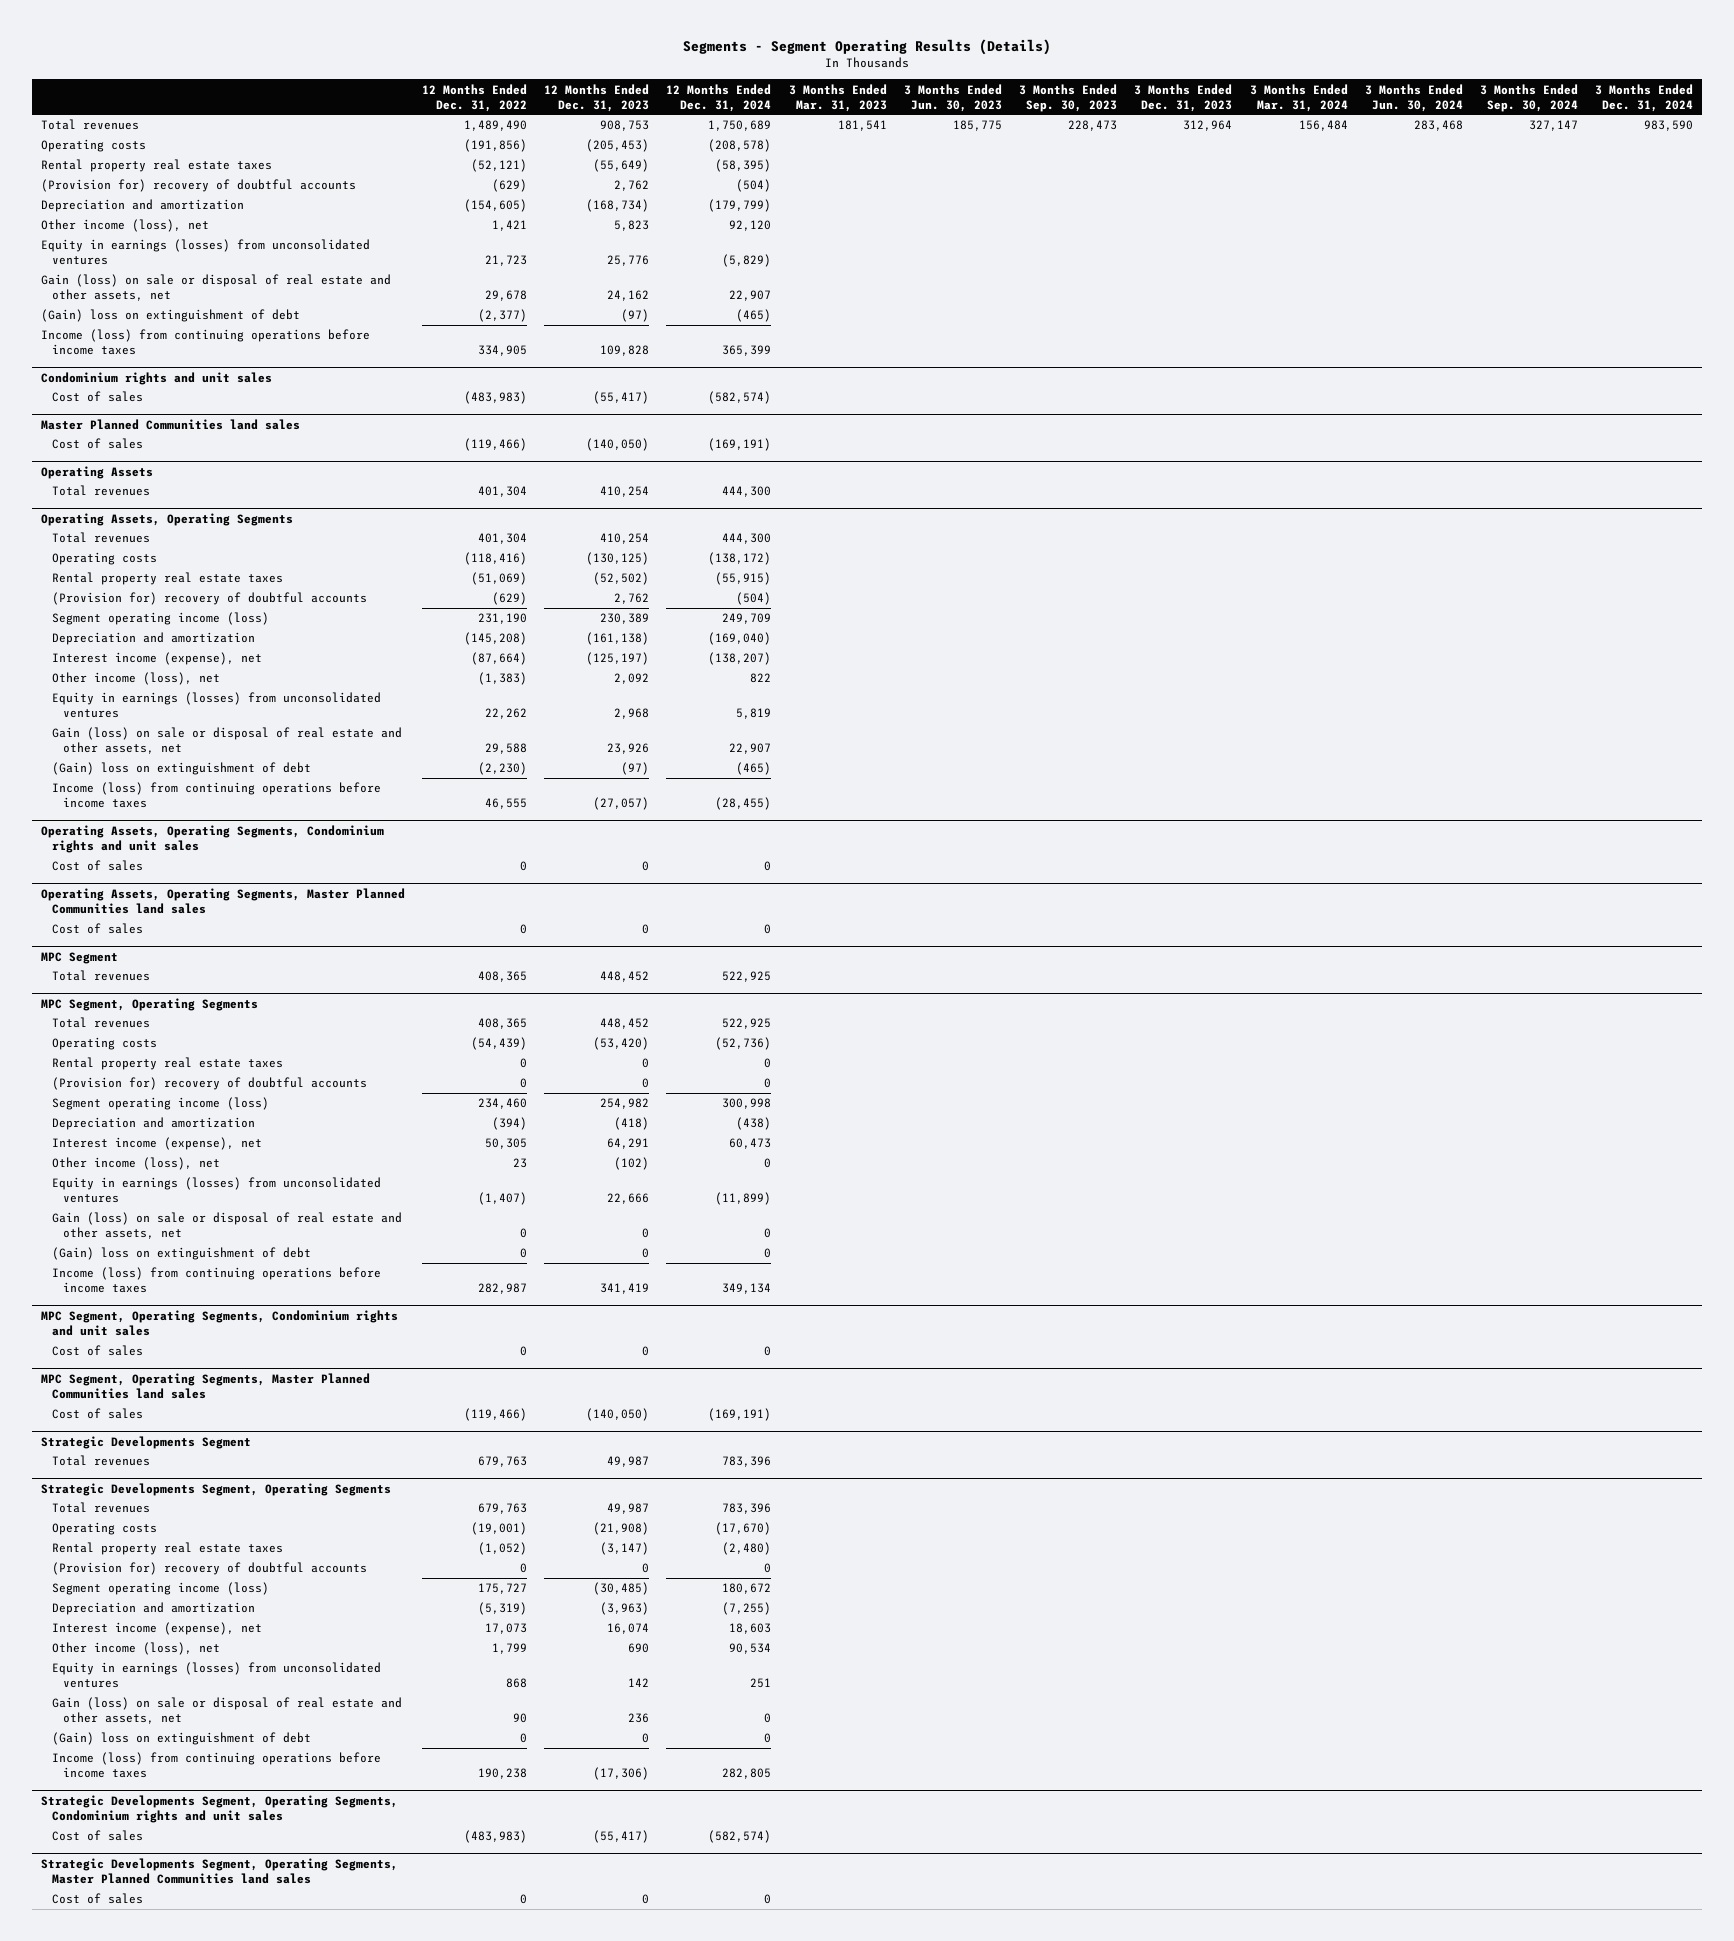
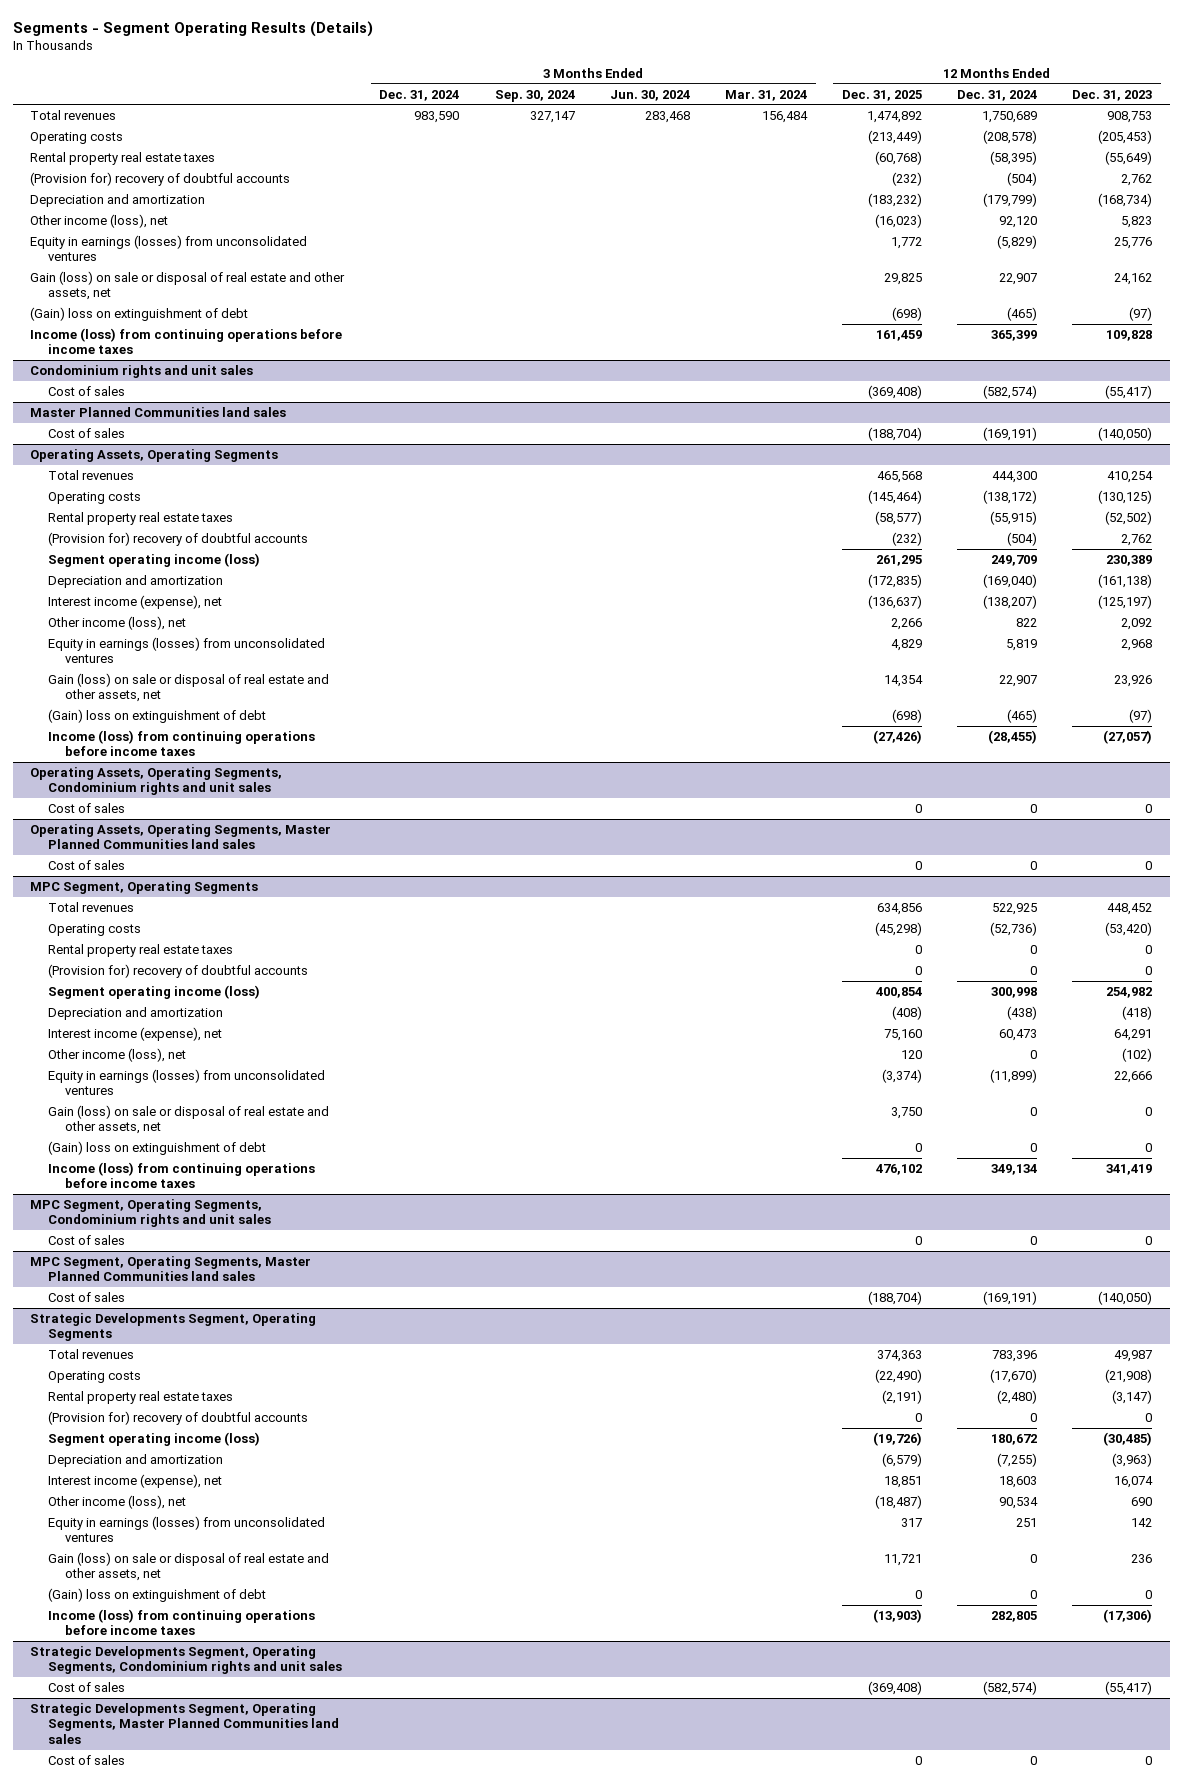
- | 12 Months Ended Dec. 31, 2022 | 12 Months Ended Dec. 31, 2023 | 12 Months Ended Dec. 31, 2024 | 3 Months Ended Mar. 31, 2023 | 3 Months Ended Jun. 30, 2023 | 3 Months Ended Sep. 30, 2023 | 3 Months Ended Dec. 31, 2023 | 3 Months Ended Mar. 31, 2024 | 3 Months Ended Jun. 30, 2024 | 3 Months Ended Sep. 30, 2024 | 3 Months Ended Dec. 31, 2024
+ | 3 Months Ended Dec. 31, 2024 | 3 Months Ended Sep. 30, 2024 | 3 Months Ended Jun. 30, 2024 | 3 Months Ended Mar. 31, 2024 | 12 Months Ended Dec. 31, 2025 | 12 Months Ended Dec. 31, 2024 | 12 Months Ended Dec. 31, 2023
- Operating Assets
- Total revenues | 401,304 | 410,254 | 444,300 | | | | | | | |
- MPC Segment
- Total revenues | 408,365 | 448,452 | 522,925 | | | | | | | |
- Strategic Developments Segment
- Total revenues | 679,763 | 49,987 | 783,396 | | | | | | | |

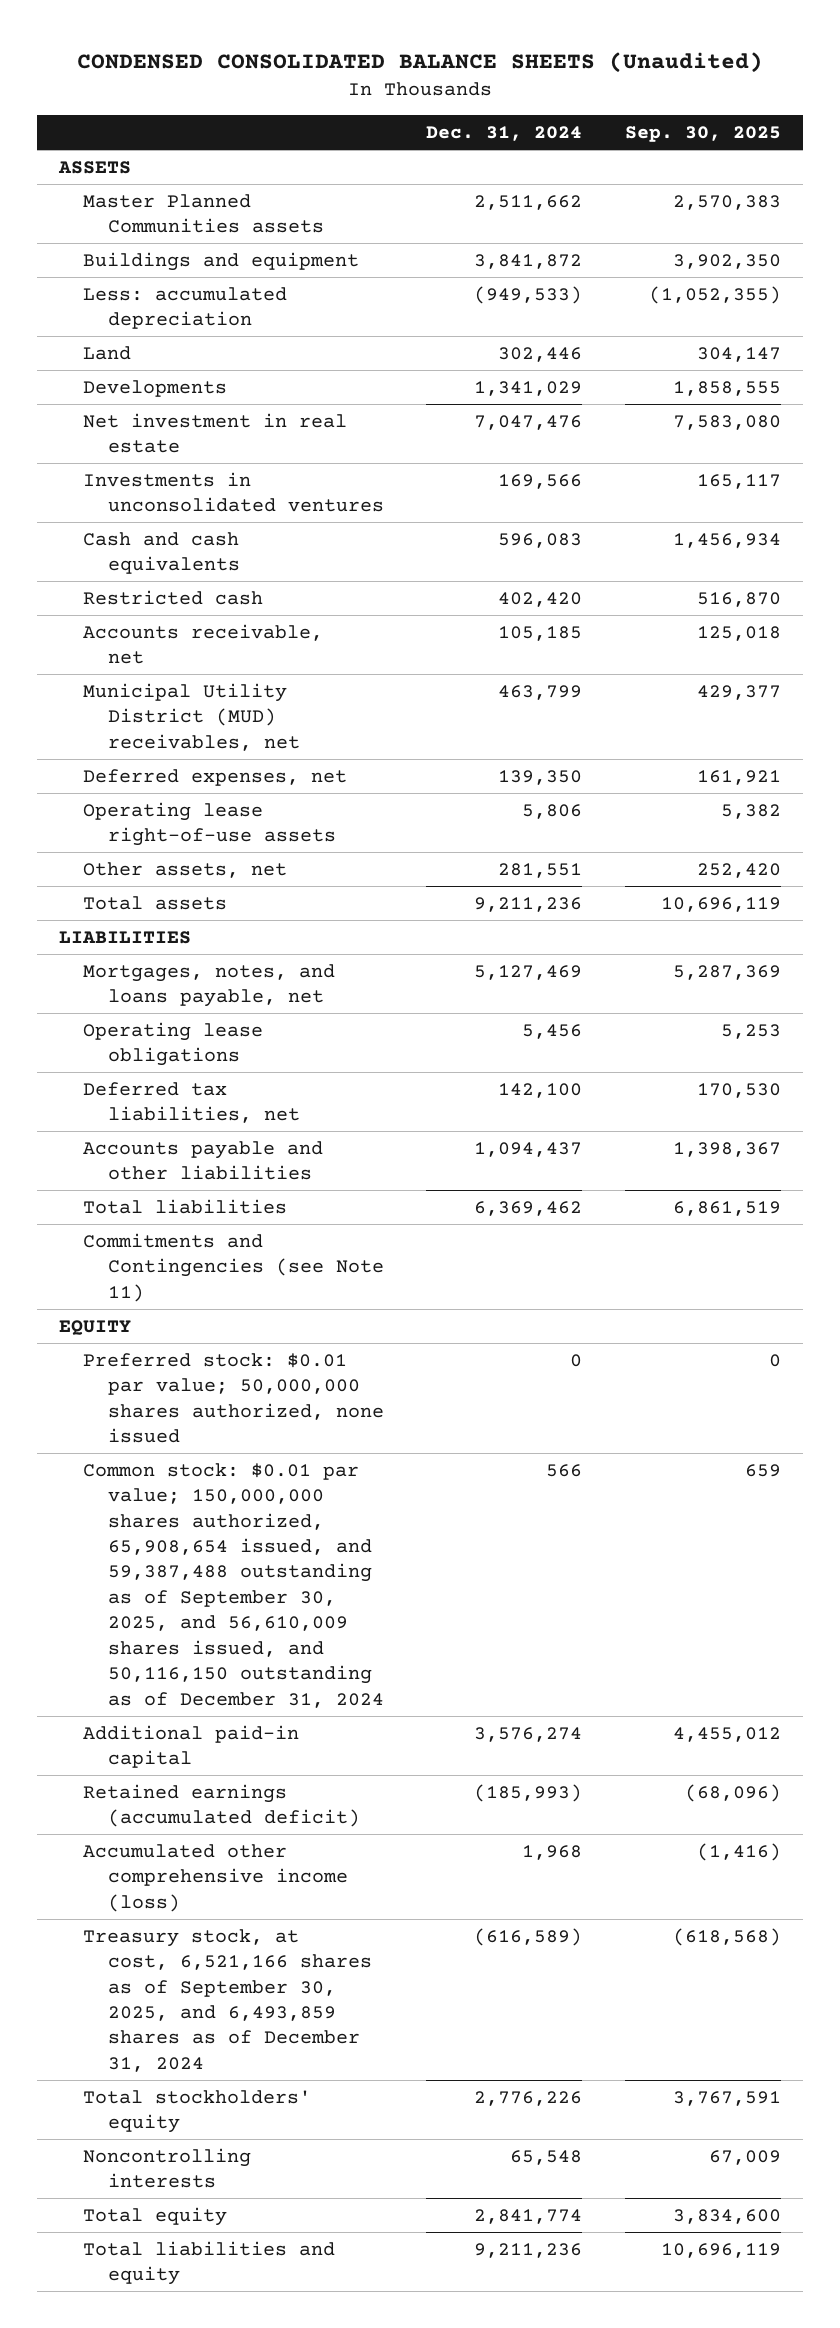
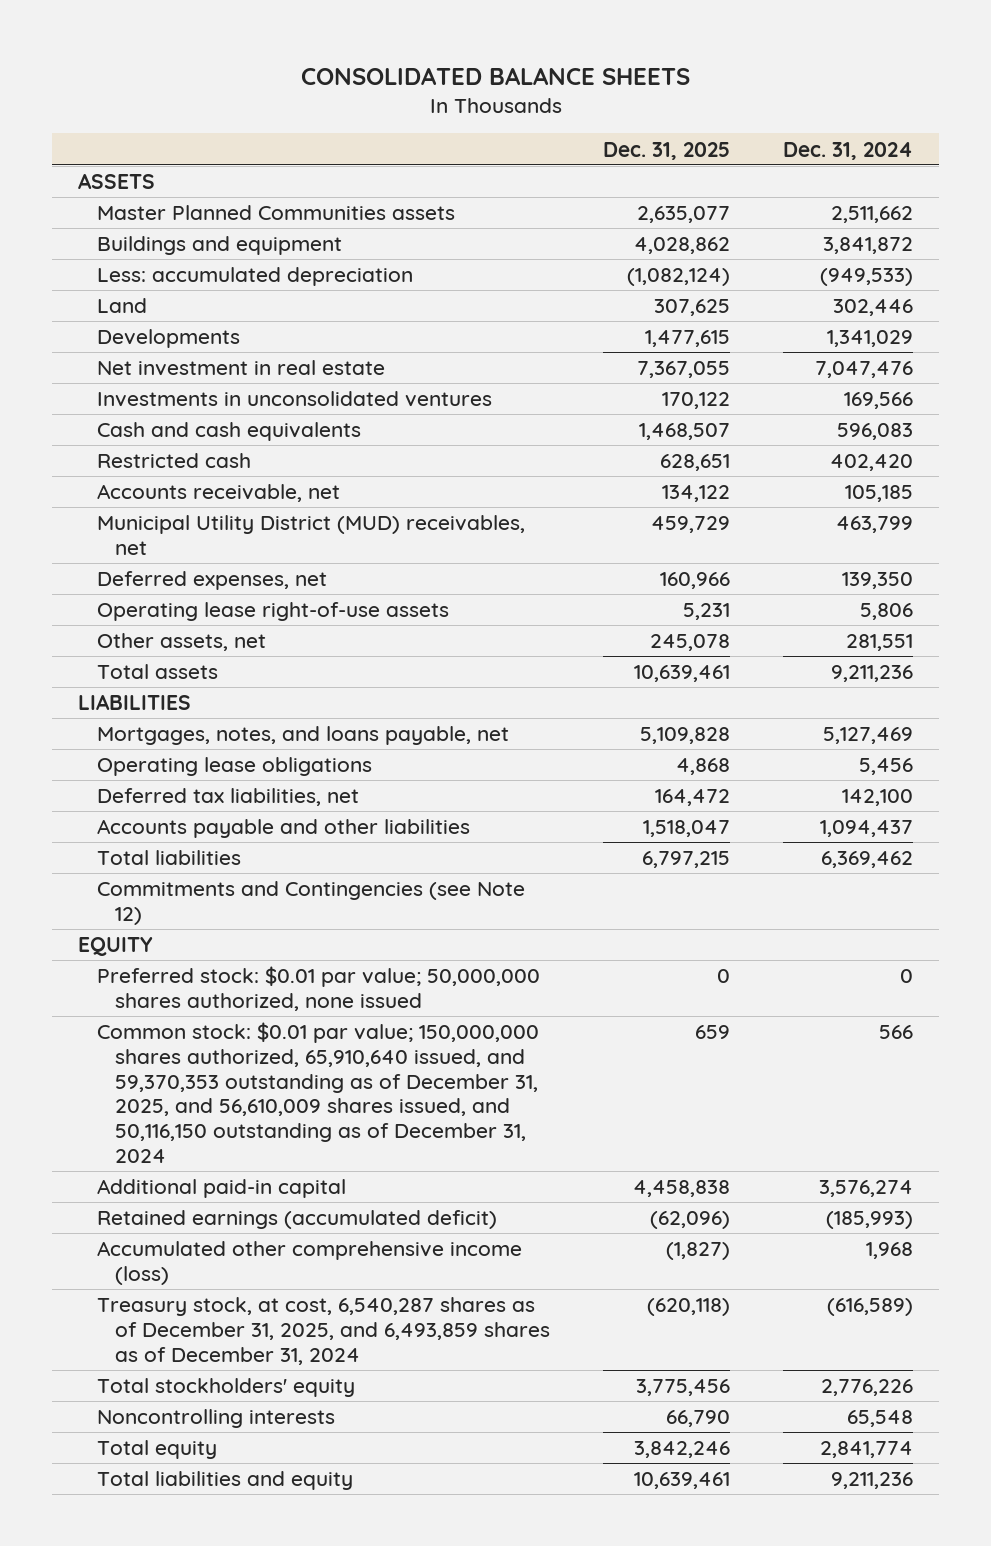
- CONDENSED CONSOLIDATED BALANCE SHEETS (Unaudited)
+ CONSOLIDATED BALANCE SHEETS
- | Dec. 31, 2024 | Sep. 30, 2025
+ | Dec. 31, 2025 | Dec. 31, 2024
- Commitments and Contingencies (see Note 11)
+ Commitments and Contingencies (see Note 12)
- Common stock: $0.01 par value; 150,000,000 shares authorized, 65,908,654 issued, and 59,387,488 outstanding as of September 30, 2025, and 56,610,009 shares issued, and 50,116,150 outstanding as of December 31, 2024 | 566 | 659
+ Common stock: $0.01 par value; 150,000,000 shares authorized, 65,910,640 issued, and 59,370,353 outstanding as of December 31, 2025, and 56,610,009 shares issued, and 50,116,150 outstanding as of December 31, 2024 | 659 | 566
- Treasury stock, at cost, 6,521,166 shares as of September 30, 2025, and 6,493,859 shares as of December 31, 2024 | (616,589) | (618,568)
+ Treasury stock, at cost, 6,540,287 shares as of December 31, 2025, and 6,493,859 shares as of December 31, 2024 | (620,118) | (616,589)

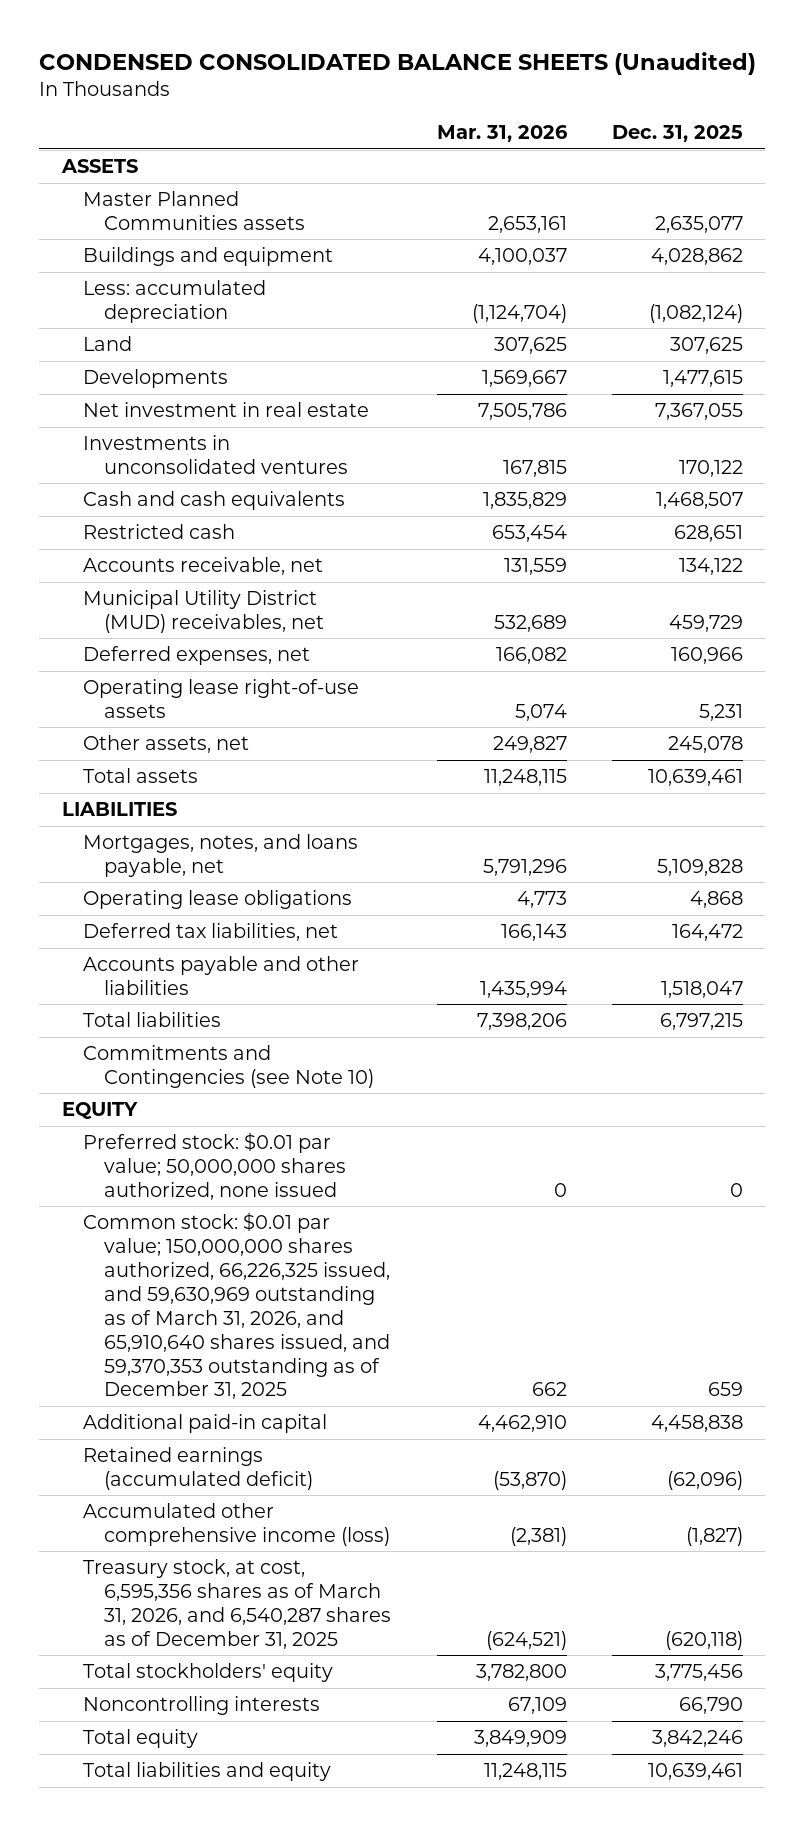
- CONSOLIDATED BALANCE SHEETS
+ CONDENSED CONSOLIDATED BALANCE SHEETS (Unaudited)
- | Dec. 31, 2025 | Dec. 31, 2024
+ | Mar. 31, 2026 | Dec. 31, 2025
- Commitments and Contingencies (see Note 12)
+ Commitments and Contingencies (see Note 10)
- Common stock: $0.01 par value; 150,000,000 shares authorized, 65,910,640 issued, and 59,370,353 outstanding as of December 31, 2025, and 56,610,009 shares issued, and 50,116,150 outstanding as of December 31, 2024 | 659 | 566
+ Common stock: $0.01 par value; 150,000,000 shares authorized, 66,226,325 issued, and 59,630,969 outstanding as of March 31, 2026, and 65,910,640 shares issued, and 59,370,353 outstanding as of December 31, 2025 | 662 | 659
- Treasury stock, at cost, 6,540,287 shares as of December 31, 2025, and 6,493,859 shares as of December 31, 2024 | (620,118) | (616,589)
+ Treasury stock, at cost, 6,595,356 shares as of March 31, 2026, and 6,540,287 shares as of December 31, 2025 | (624,521) | (620,118)

